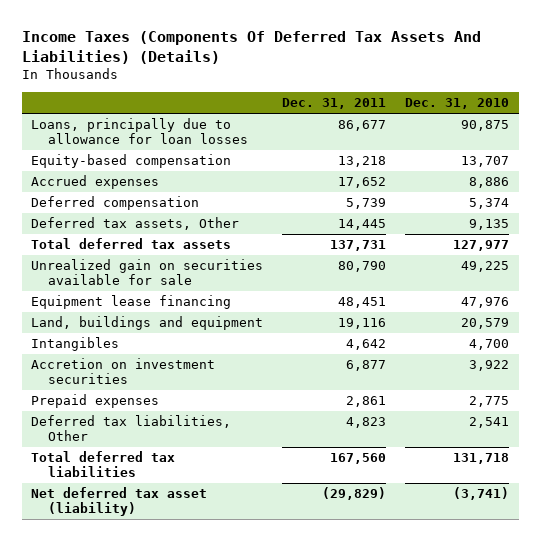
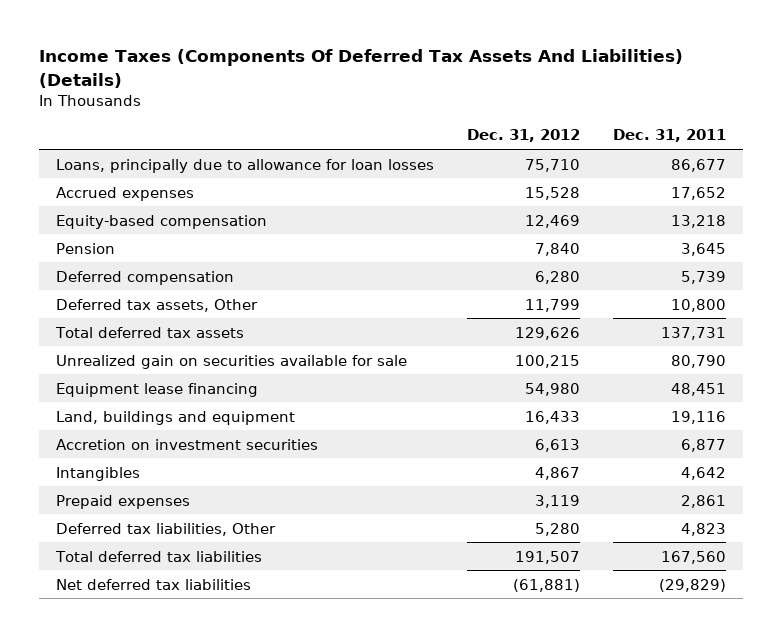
- | Dec. 31, 2011 | Dec. 31, 2010
+ | Dec. 31, 2012 | Dec. 31, 2011
moved down: Equity-based compensation | 12,469 | 13,218
+ Pension | 7,840 | 3,645
- Deferred tax assets, Other | 14,445 | 9,135
+ Deferred tax assets, Other | 11,799 | 10,800
moved down: Intangibles | 4,867 | 4,642
- Net deferred tax asset (liability) | (29,829) | (3,741)
+ Net deferred tax liabilities | (61,881) | (29,829)

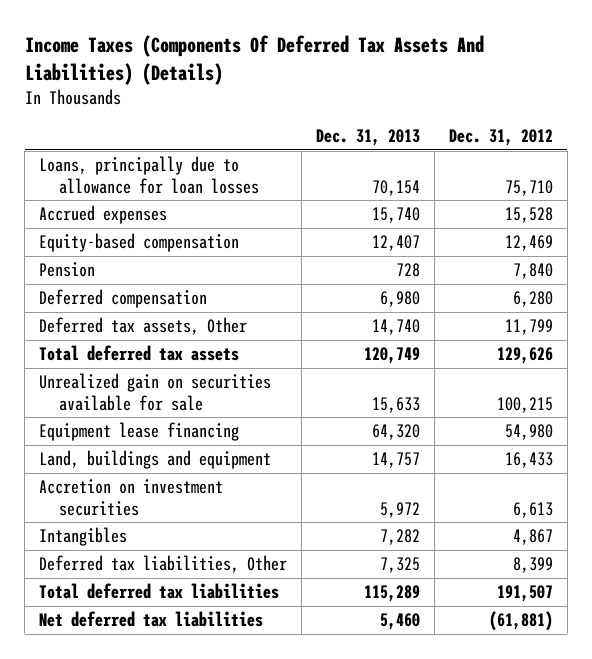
- | Dec. 31, 2012 | Dec. 31, 2011
+ | Dec. 31, 2013 | Dec. 31, 2012
- Prepaid expenses | 3,119 | 2,861
- Deferred tax liabilities, Other | 5,280 | 4,823
+ Deferred tax liabilities, Other | 7,325 | 8,399

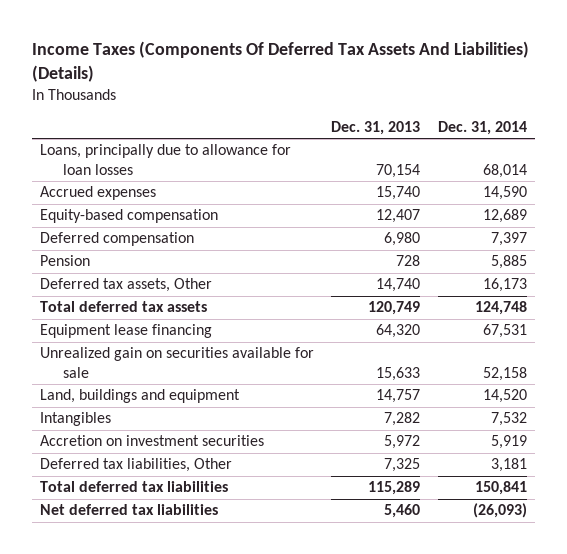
- | Dec. 31, 2013 | Dec. 31, 2012
+ | Dec. 31, 2013 | Dec. 31, 2014
moved down: Pension | 728 | 5,885
moved down: Unrealized gain on securities available for sale | 15,633 | 52,158
moved down: Accretion on investment securities | 5,972 | 5,919

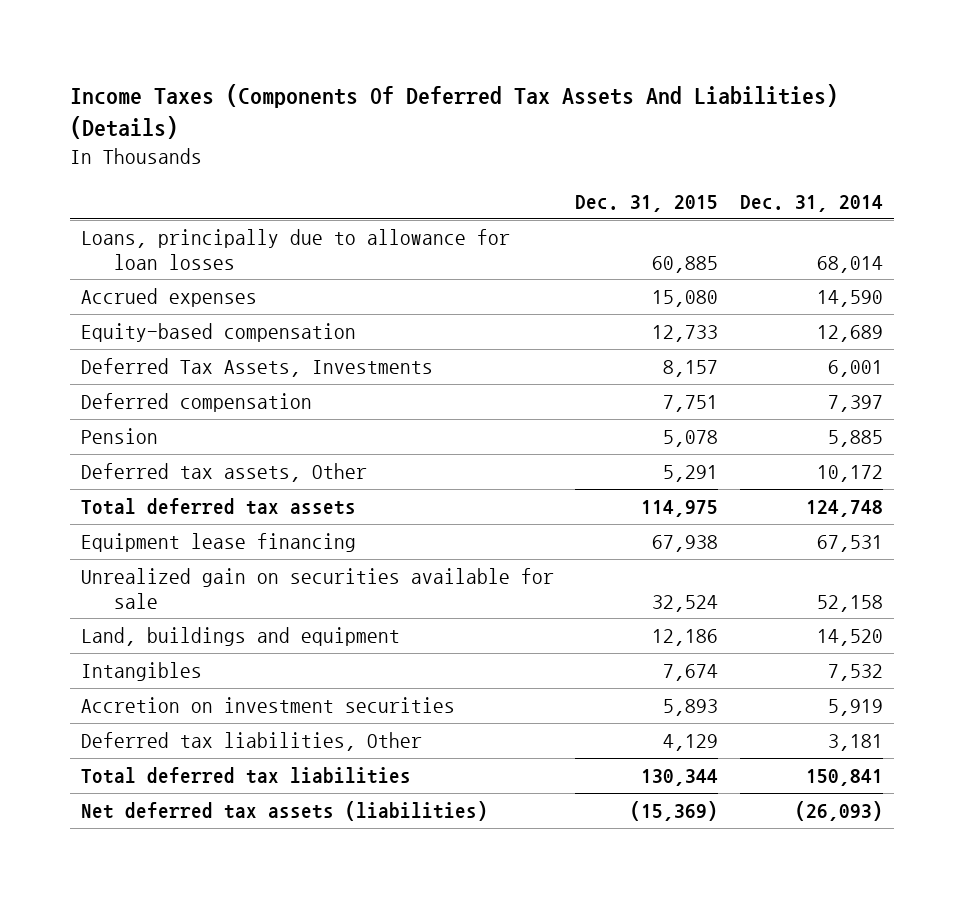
- | Dec. 31, 2013 | Dec. 31, 2014
+ | Dec. 31, 2015 | Dec. 31, 2014
+ Deferred Tax Assets, Investments | 8,157 | 6,001
- Deferred tax assets, Other | 14,740 | 16,173
+ Deferred tax assets, Other | 5,291 | 10,172
- Net deferred tax liabilities | 5,460 | (26,093)
+ Net deferred tax assets (liabilities) | (15,369) | (26,093)

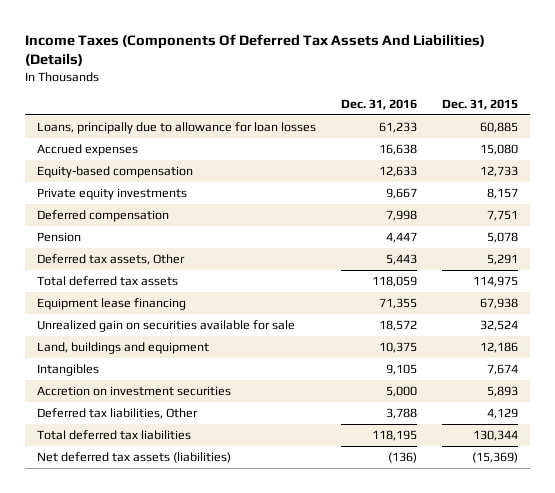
- | Dec. 31, 2015 | Dec. 31, 2014
+ | Dec. 31, 2016 | Dec. 31, 2015
- Deferred Tax Assets, Investments | 8,157 | 6,001
+ Private equity investments | 9,667 | 8,157

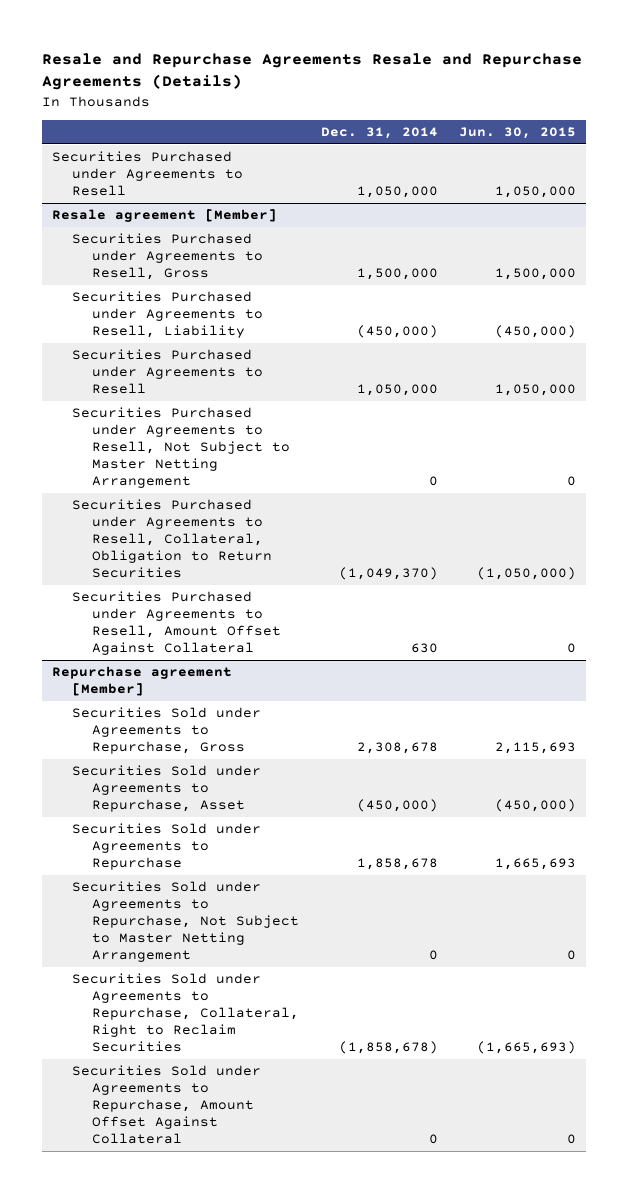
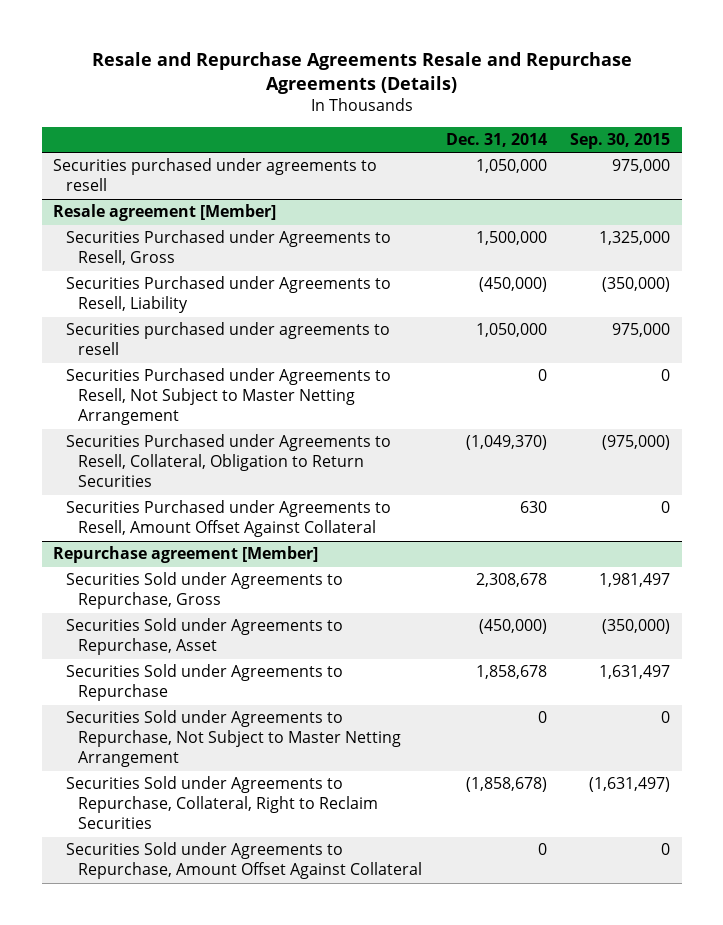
- | Dec. 31, 2014 | Jun. 30, 2015
+ | Dec. 31, 2014 | Sep. 30, 2015
- Securities Purchased under Agreements to Resell | 1,050,000 | 1,050,000
+ Securities purchased under agreements to resell | 1,050,000 | 975,000
@ Resale agreement [Member]
- Securities Purchased under Agreements to Resell | 1,050,000 | 1,050,000
+ Securities purchased under agreements to resell | 1,050,000 | 975,000

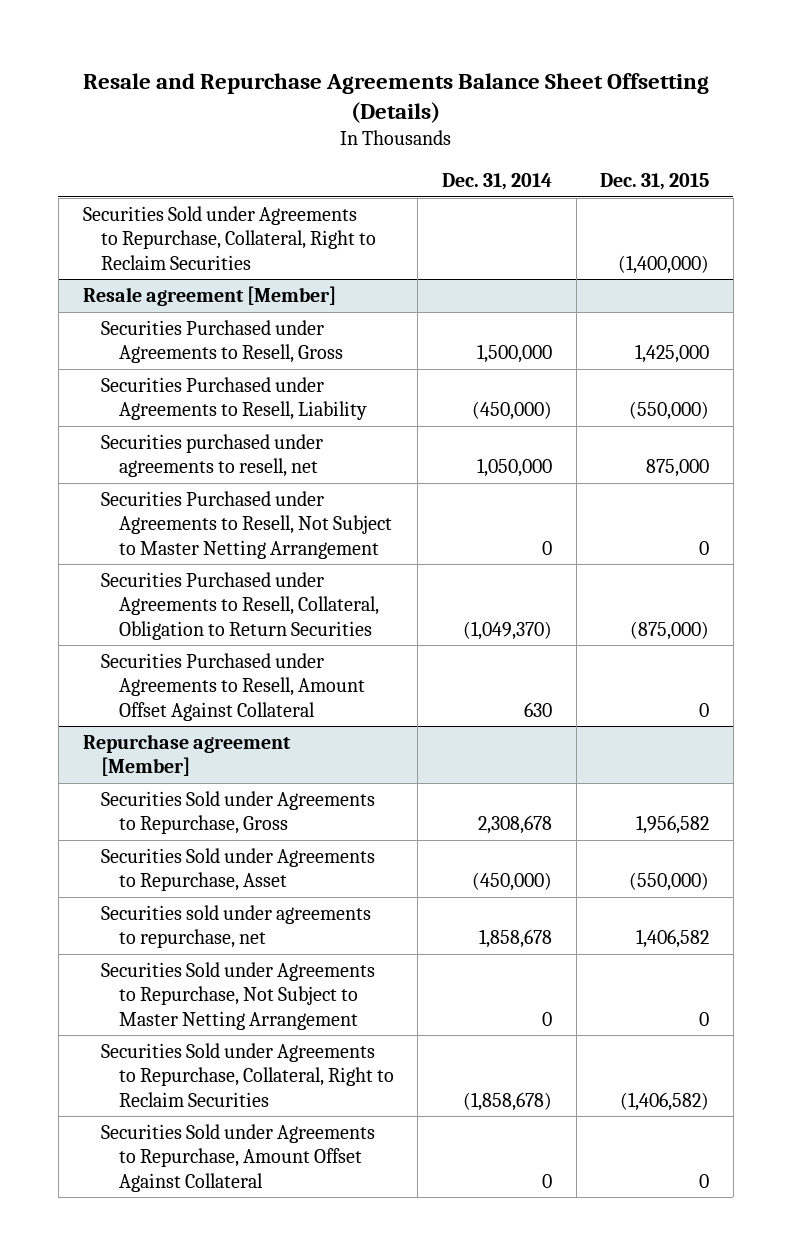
- Resale and Repurchase Agreements Resale and Repurchase Agreements (Details)
+ Resale and Repurchase Agreements Balance Sheet Offsetting (Details)
- | Dec. 31, 2014 | Sep. 30, 2015
+ | Dec. 31, 2014 | Dec. 31, 2015
- Securities purchased under agreements to resell | 1,050,000 | 975,000
+ Securities Sold under Agreements to Repurchase, Collateral, Right to Reclaim Securities | | (1,400,000)
@ Resale agreement [Member]
- Securities purchased under agreements to resell | 1,050,000 | 975,000
+ Securities purchased under agreements to resell, net | 1,050,000 | 875,000
@ Repurchase agreement [Member]
- Securities Sold under Agreements to Repurchase | 1,858,678 | 1,631,497
+ Securities sold under agreements to repurchase, net | 1,858,678 | 1,406,582

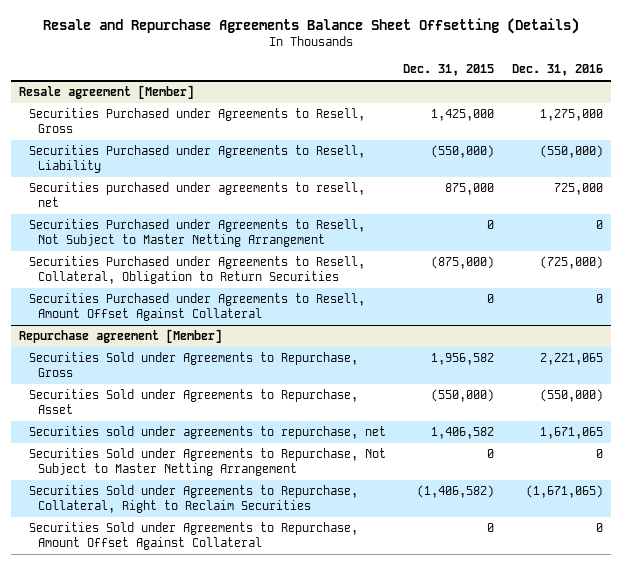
- | Dec. 31, 2014 | Dec. 31, 2015
+ | Dec. 31, 2015 | Dec. 31, 2016
- Securities Sold under Agreements to Repurchase, Collateral, Right to Reclaim Securities | | (1,400,000)

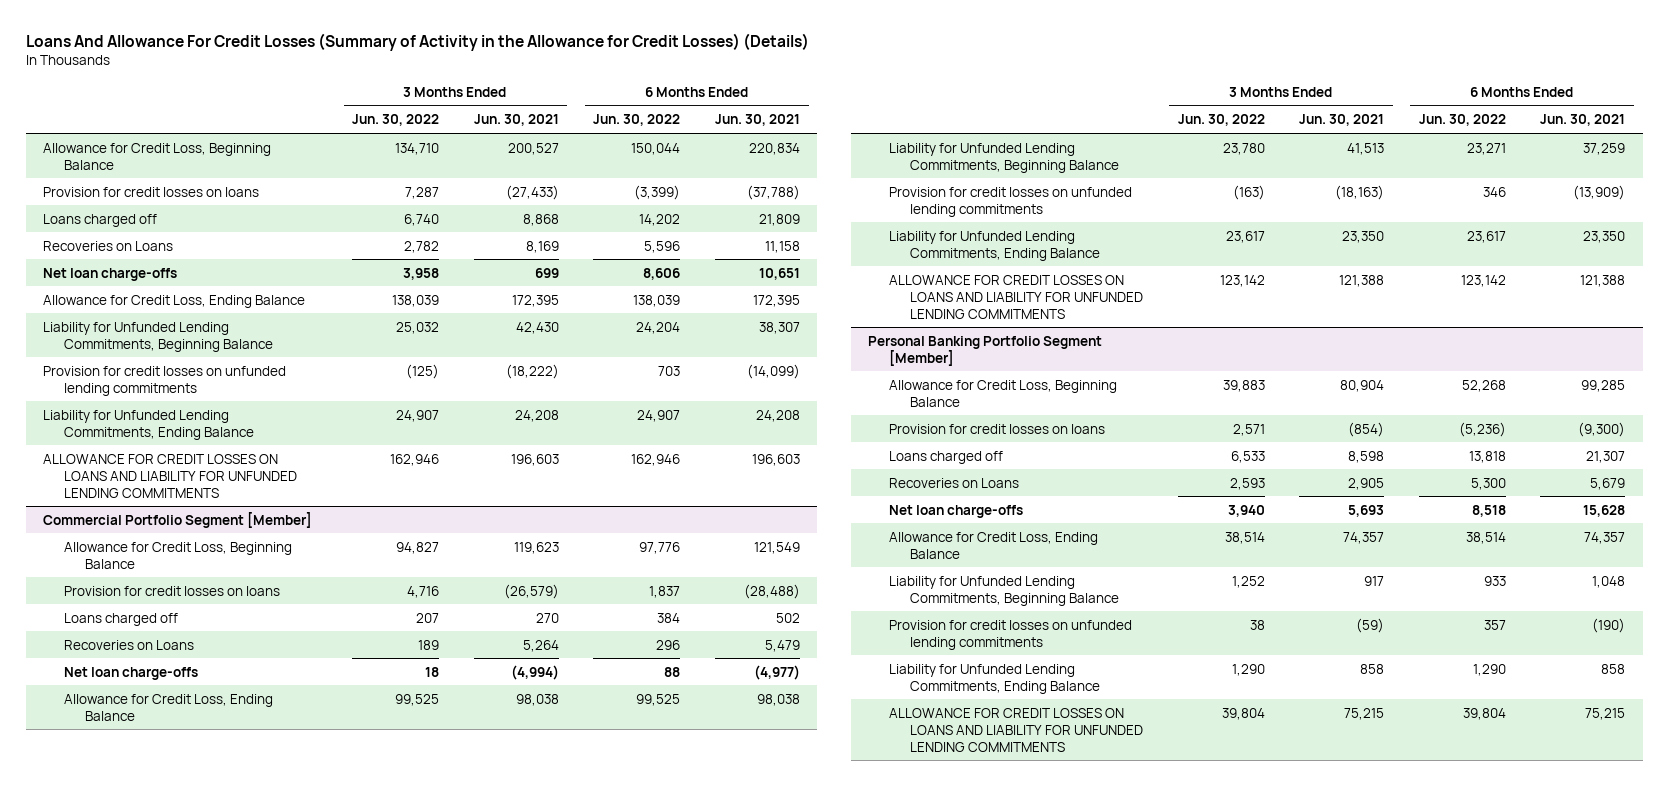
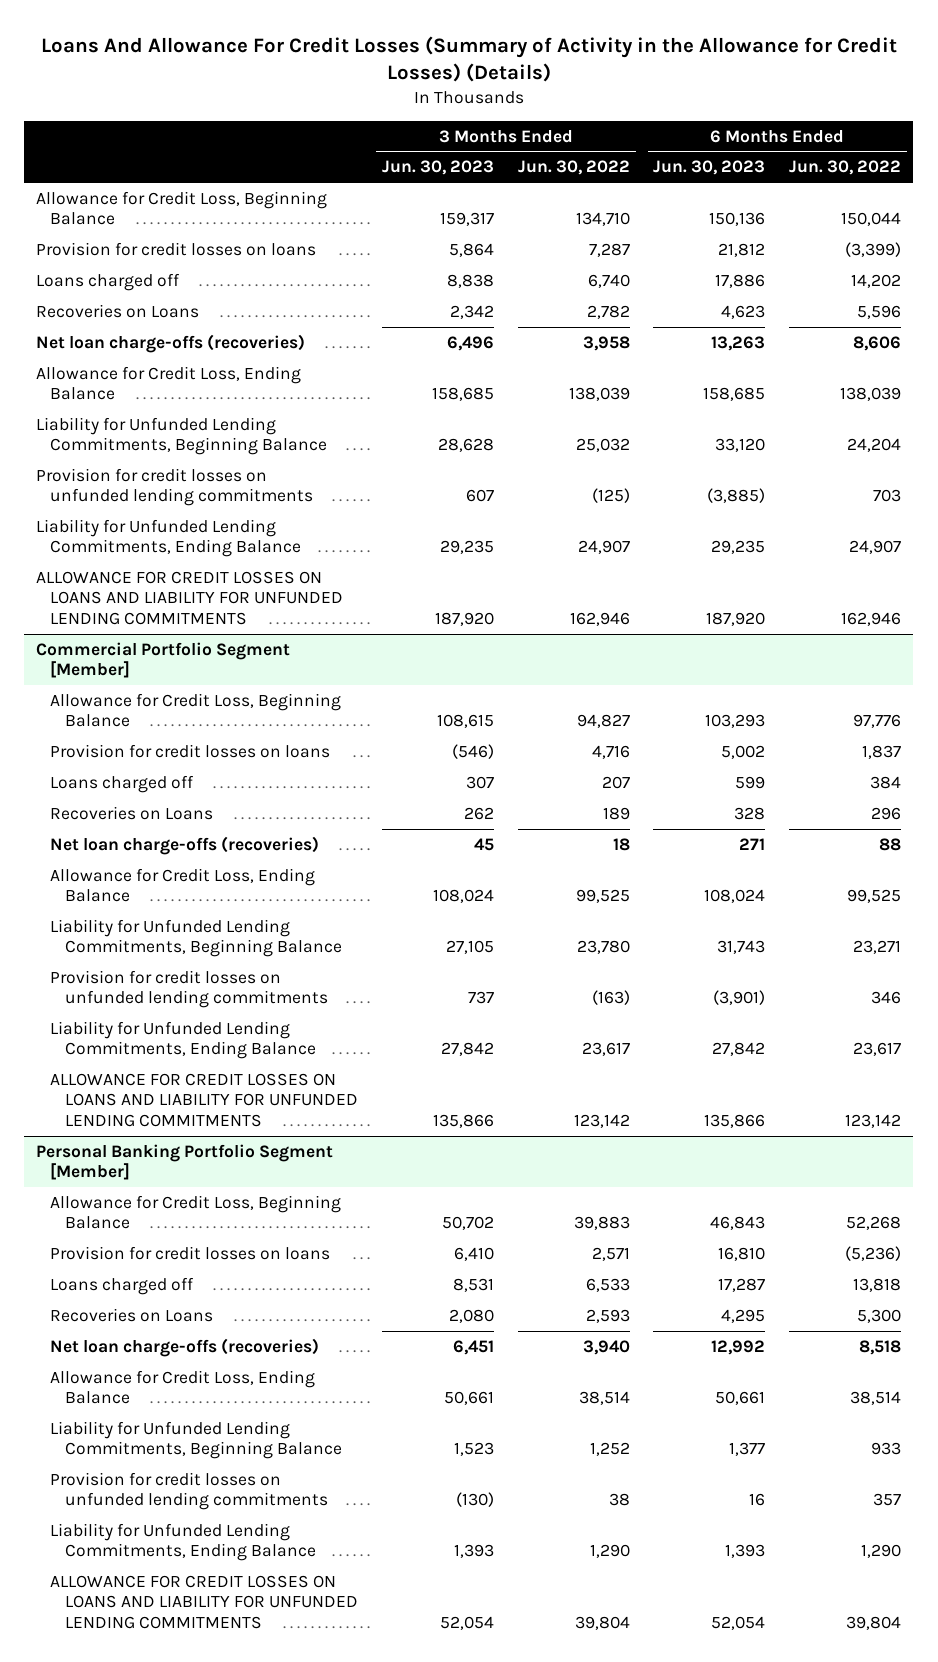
- | 3 Months Ended Jun. 30, 2022 | 3 Months Ended Jun. 30, 2021 | 6 Months Ended Jun. 30, 2022 | 6 Months Ended Jun. 30, 2021
+ | 3 Months Ended Jun. 30, 2023 | 3 Months Ended Jun. 30, 2022 | 6 Months Ended Jun. 30, 2023 | 6 Months Ended Jun. 30, 2022
- Net loan charge-offs | 3,958 | 699 | 8,606 | 10,651
+ Net loan charge-offs (recoveries) | 6,496 | 3,958 | 13,263 | 8,606
@ Commercial Portfolio Segment [Member]
- Net loan charge-offs | 18 | (4,994) | 88 | (4,977)
+ Net loan charge-offs (recoveries) | 45 | 18 | 271 | 88
@ Personal Banking Portfolio Segment [Member]
- Net loan charge-offs | 3,940 | 5,693 | 8,518 | 15,628
+ Net loan charge-offs (recoveries) | 6,451 | 3,940 | 12,992 | 8,518

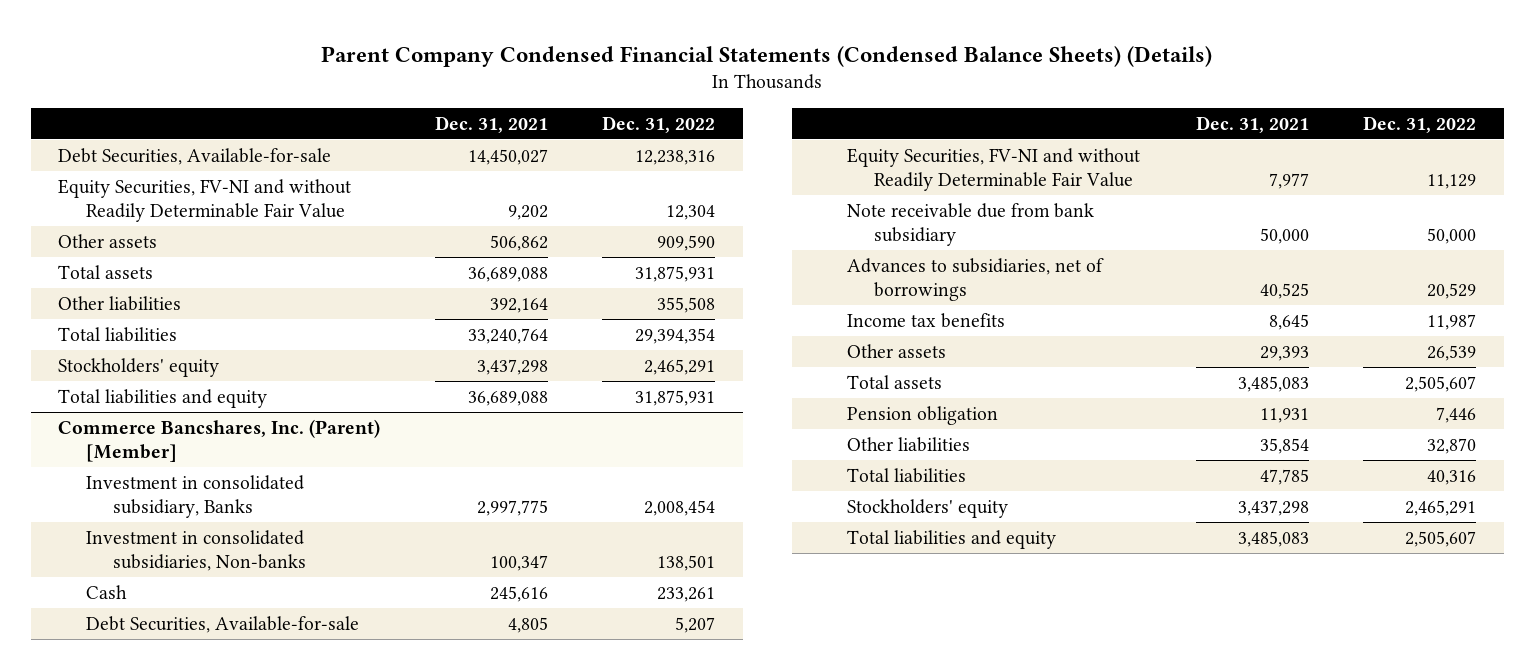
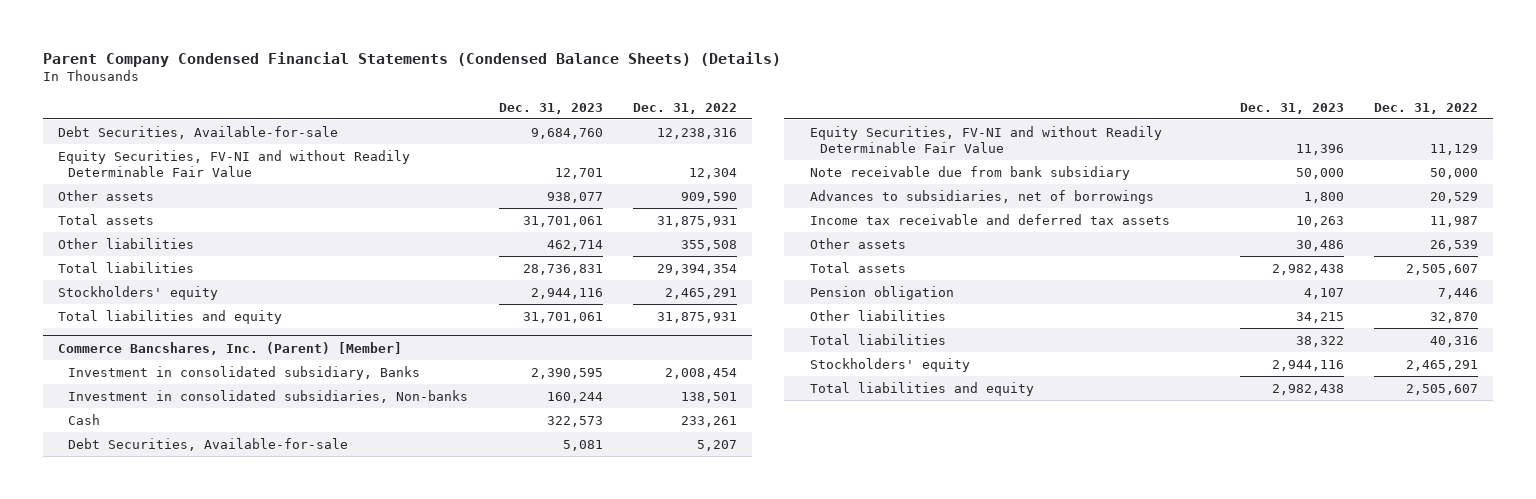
- | Dec. 31, 2021 | Dec. 31, 2022
+ | Dec. 31, 2023 | Dec. 31, 2022
@ Commerce Bancshares, Inc. (Parent) [Member]
- Income tax benefits | 8,645 | 11,987
+ Income tax receivable and deferred tax assets | 10,263 | 11,987

